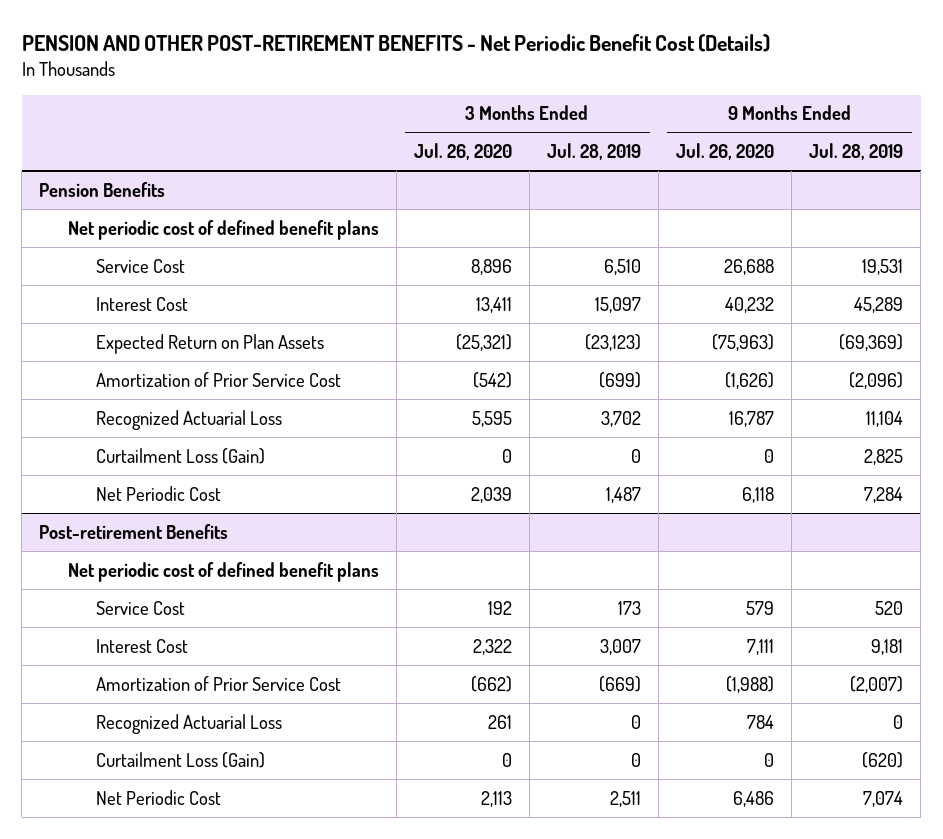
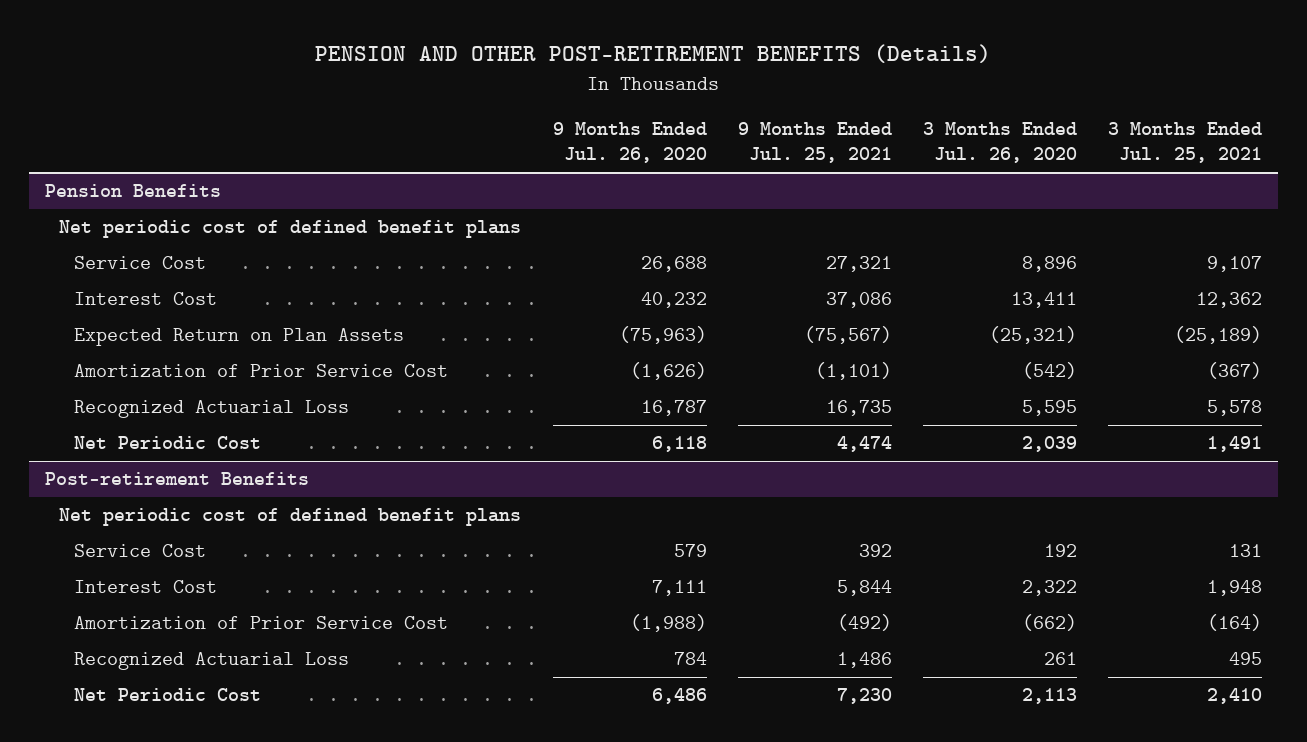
- PENSION AND OTHER POST-RETIREMENT BENEFITS - Net Periodic Benefit Cost (Details)
+ PENSION AND OTHER POST-RETIREMENT BENEFITS (Details)
- | 3 Months Ended Jul. 26, 2020 | 3 Months Ended Jul. 28, 2019 | 9 Months Ended Jul. 26, 2020 | 9 Months Ended Jul. 28, 2019
+ | 9 Months Ended Jul. 26, 2020 | 9 Months Ended Jul. 25, 2021 | 3 Months Ended Jul. 26, 2020 | 3 Months Ended Jul. 25, 2021
@ Pension Benefits
- Curtailment Loss (Gain) | 0 | 0 | 0 | 2,825
@ Post-retirement Benefits
- Curtailment Loss (Gain) | 0 | 0 | 0 | (620)

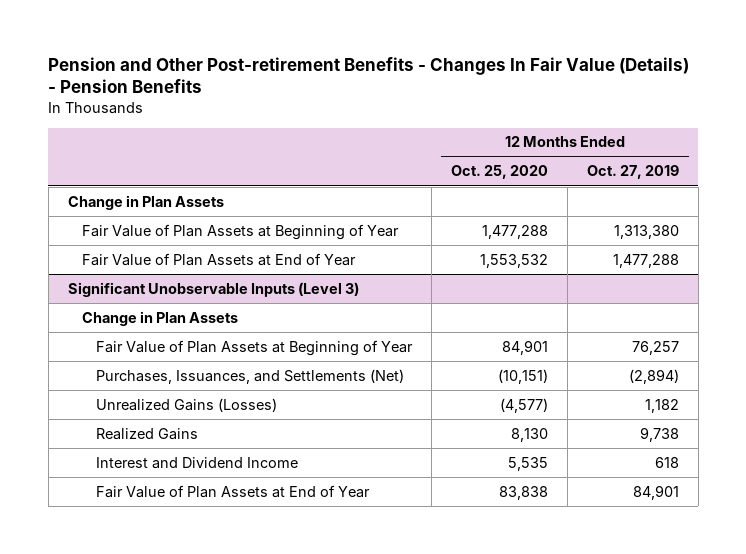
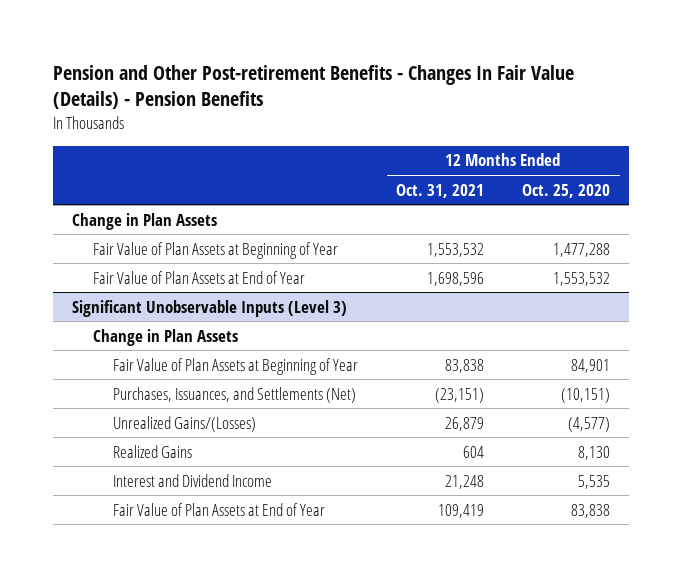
- | 12 Months Ended Oct. 25, 2020 | 12 Months Ended Oct. 27, 2019
+ | 12 Months Ended Oct. 31, 2021 | 12 Months Ended Oct. 25, 2020
@ Significant Unobservable Inputs (Level 3)
- Unrealized Gains (Losses) | (4,577) | 1,182
+ Unrealized Gains/(Losses) | 26,879 | (4,577)

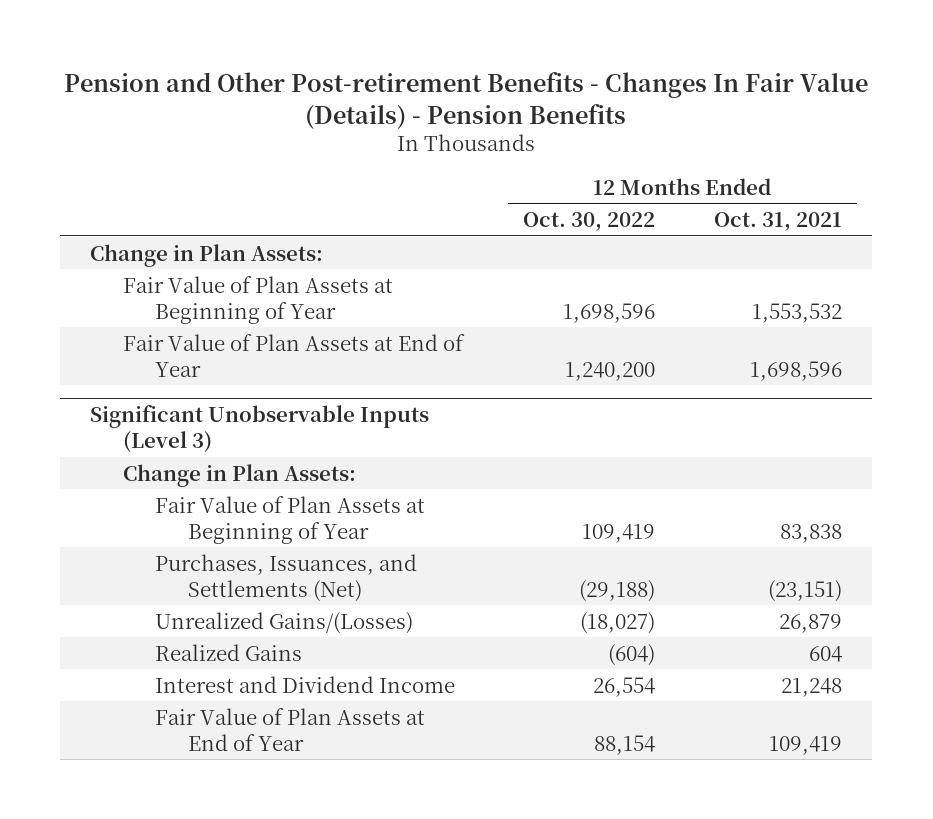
- | 12 Months Ended Oct. 31, 2021 | 12 Months Ended Oct. 25, 2020
+ | 12 Months Ended Oct. 30, 2022 | 12 Months Ended Oct. 31, 2021
- Change in Plan Assets
+ Change in Plan Assets:
@ Significant Unobservable Inputs (Level 3)
- Change in Plan Assets
+ Change in Plan Assets:

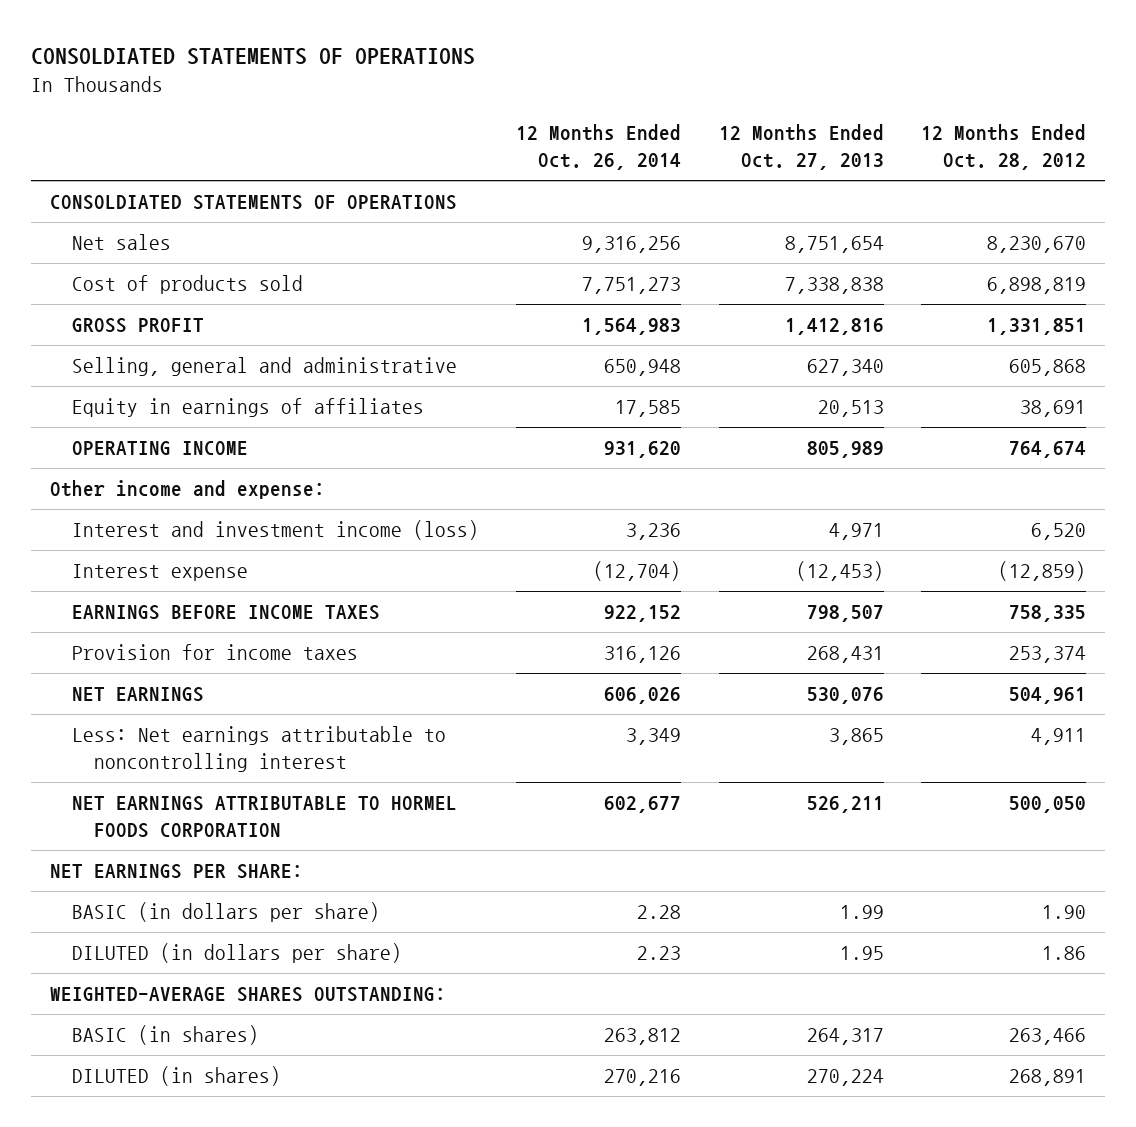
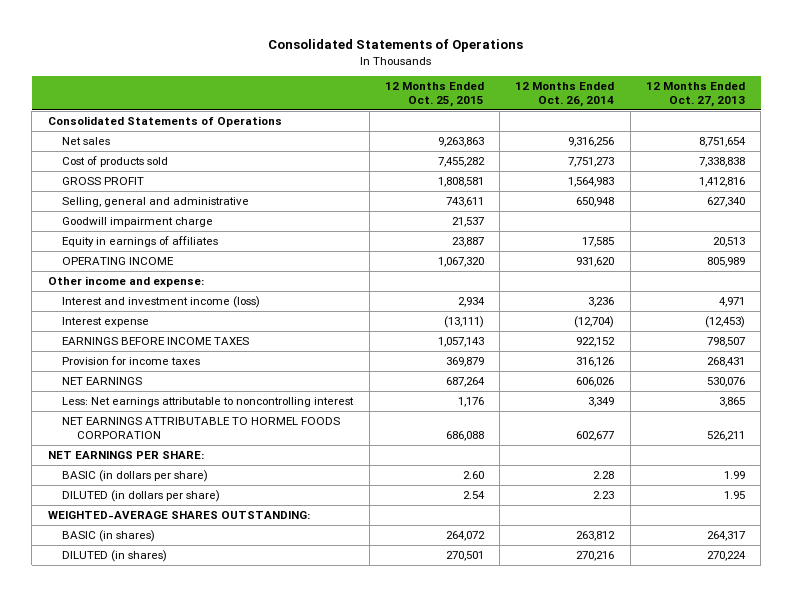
- CONSOLDIATED STATEMENTS OF OPERATIONS
+ Consolidated Statements of Operations
- | 12 Months Ended Oct. 26, 2014 | 12 Months Ended Oct. 27, 2013 | 12 Months Ended Oct. 28, 2012
+ | 12 Months Ended Oct. 25, 2015 | 12 Months Ended Oct. 26, 2014 | 12 Months Ended Oct. 27, 2013
- CONSOLDIATED STATEMENTS OF OPERATIONS
+ Consolidated Statements of Operations
+ Goodwill impairment charge | 21,537 | |

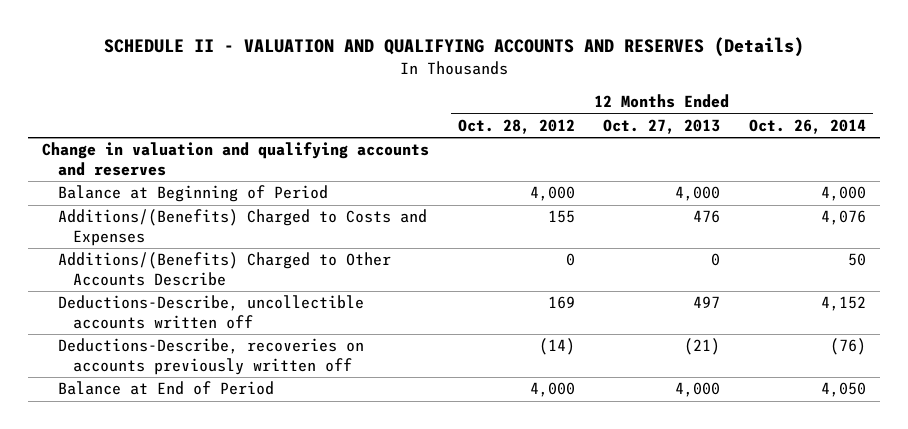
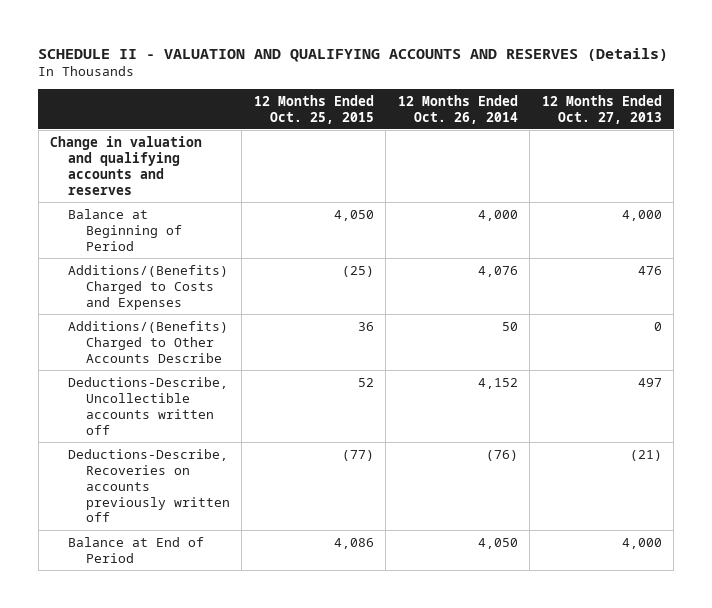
- | 12 Months Ended Oct. 28, 2012 | 12 Months Ended Oct. 27, 2013 | 12 Months Ended Oct. 26, 2014
+ | 12 Months Ended Oct. 25, 2015 | 12 Months Ended Oct. 26, 2014 | 12 Months Ended Oct. 27, 2013
- Deductions-Describe, uncollectible accounts written off | 169 | 497 | 4,152
- Deductions-Describe, recoveries on accounts previously written off | (14) | (21) | (76)
+ Deductions-Describe, Uncollectible accounts written off | 52 | 4,152 | 497
+ Deductions-Describe, Recoveries on accounts previously written off | (77) | (76) | (21)

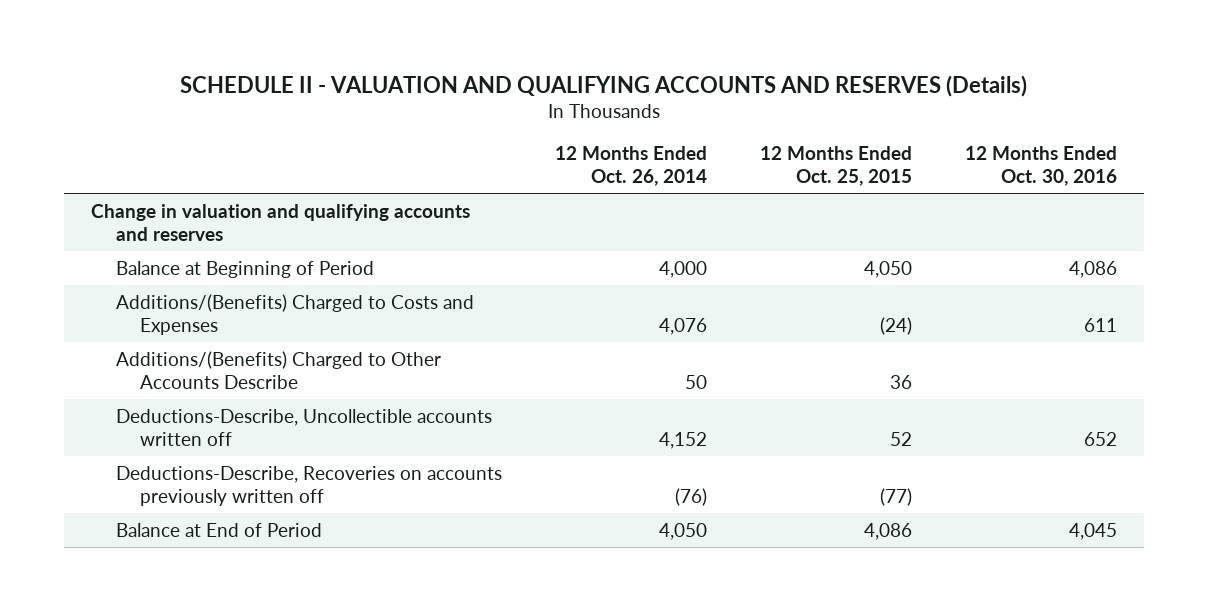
- | 12 Months Ended Oct. 25, 2015 | 12 Months Ended Oct. 26, 2014 | 12 Months Ended Oct. 27, 2013
+ | 12 Months Ended Oct. 26, 2014 | 12 Months Ended Oct. 25, 2015 | 12 Months Ended Oct. 30, 2016
- Additions/(Benefits) Charged to Costs and Expenses | (25) | 4,076 | 476
+ Additions/(Benefits) Charged to Costs and Expenses | 4,076 | (24) | 611

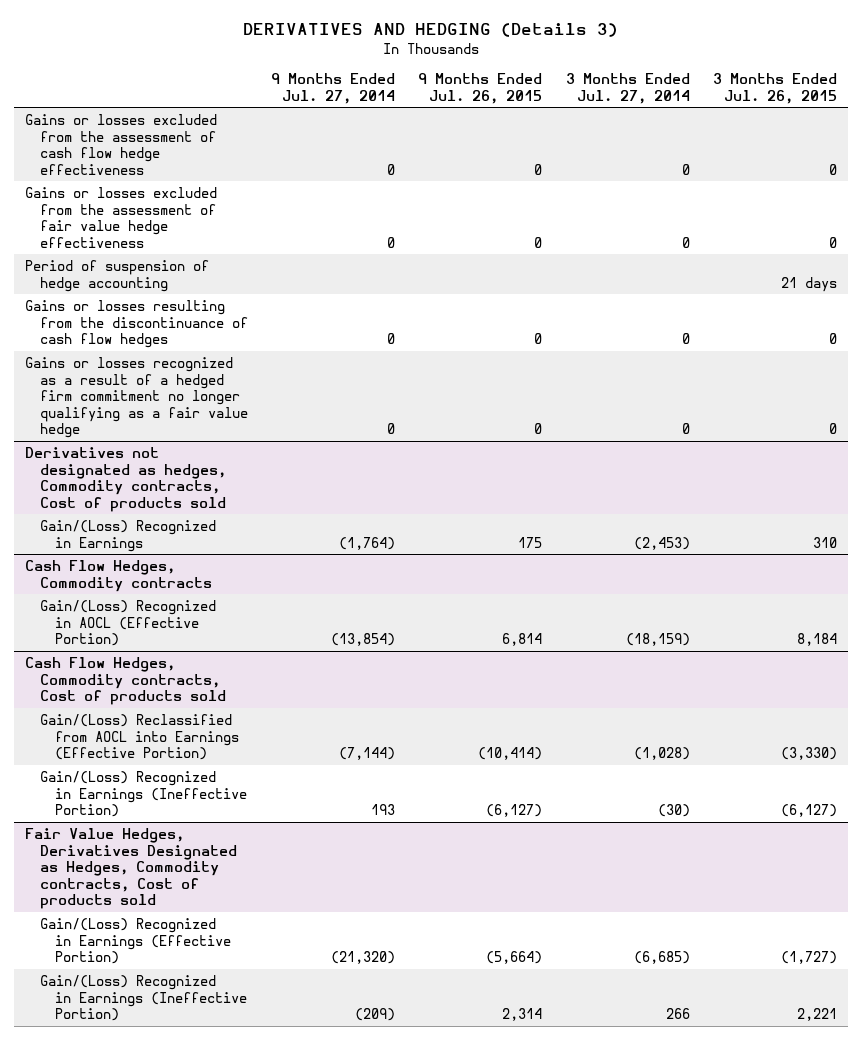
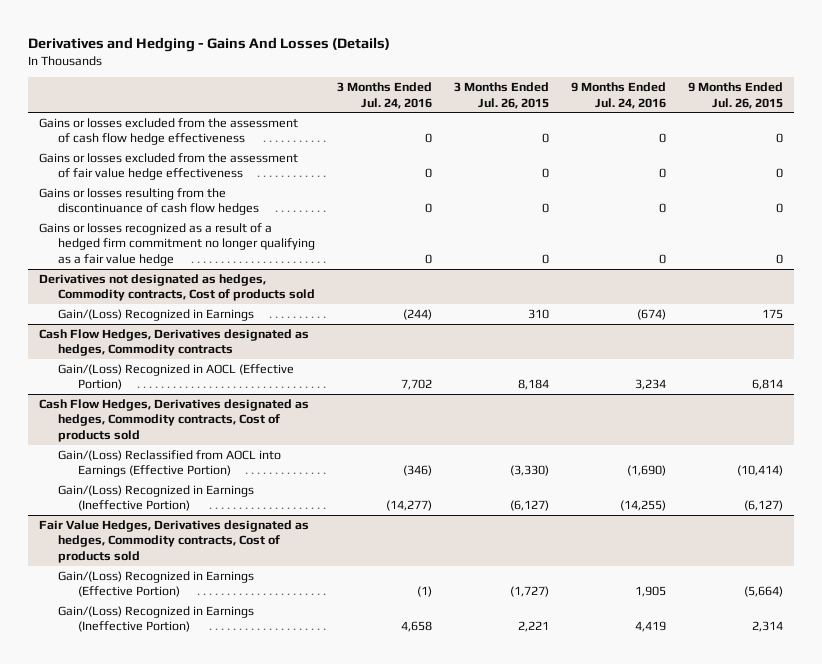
- DERIVATIVES AND HEDGING (Details 3)
+ Derivatives and Hedging - Gains And Losses (Details)
- | 9 Months Ended Jul. 27, 2014 | 9 Months Ended Jul. 26, 2015 | 3 Months Ended Jul. 27, 2014 | 3 Months Ended Jul. 26, 2015
+ | 3 Months Ended Jul. 24, 2016 | 3 Months Ended Jul. 26, 2015 | 9 Months Ended Jul. 24, 2016 | 9 Months Ended Jul. 26, 2015
- Period of suspension of hedge accounting | | | | 21 days
- Cash Flow Hedges, Commodity contracts
+ Cash Flow Hedges, Derivatives designated as hedges, Commodity contracts
- Cash Flow Hedges, Commodity contracts, Cost of products sold
+ Cash Flow Hedges, Derivatives designated as hedges, Commodity contracts, Cost of products sold
- Fair Value Hedges, Derivatives Designated as Hedges, Commodity contracts, Cost of products sold
+ Fair Value Hedges, Derivatives designated as hedges, Commodity contracts, Cost of products sold

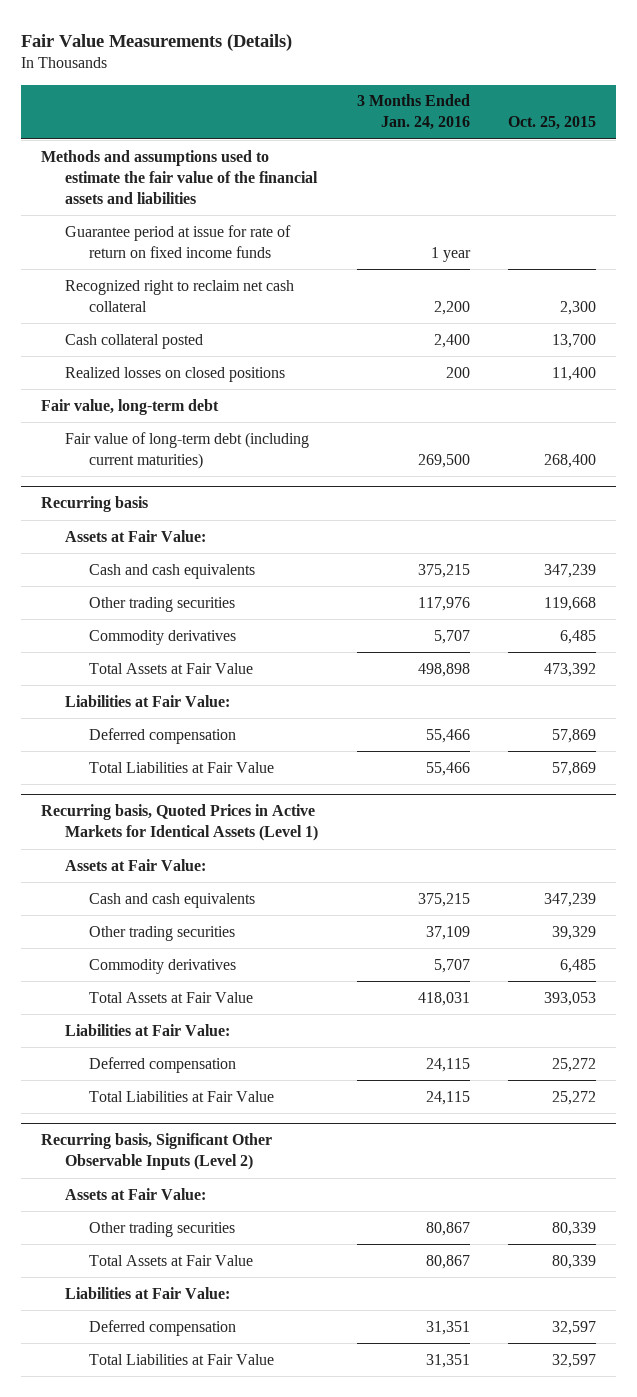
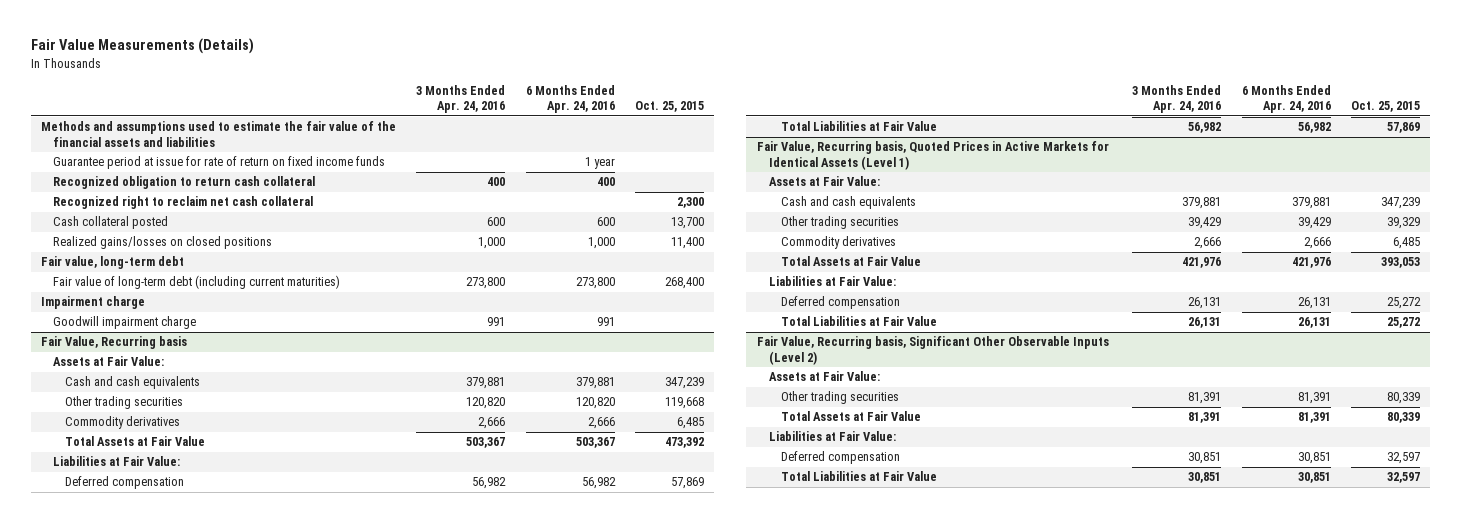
- | 3 Months Ended Jan. 24, 2016 | Oct. 25, 2015
+ | 3 Months Ended Apr. 24, 2016 | 6 Months Ended Apr. 24, 2016 | Oct. 25, 2015
+ Recognized obligation to return cash collateral | 400 | 400 |
- Realized losses on closed positions | 200 | 11,400
+ Realized gains/losses on closed positions | 1,000 | 1,000 | 11,400
- Recurring basis
+ Impairment charge
+ Goodwill impairment charge | 991 | 991 |
+ Fair Value, Recurring basis
- Recurring basis, Quoted Prices in Active Markets for Identical Assets (Level 1)
+ Fair Value, Recurring basis, Quoted Prices in Active Markets for Identical Assets (Level 1)
- Recurring basis, Significant Other Observable Inputs (Level 2)
+ Fair Value, Recurring basis, Significant Other Observable Inputs (Level 2)

